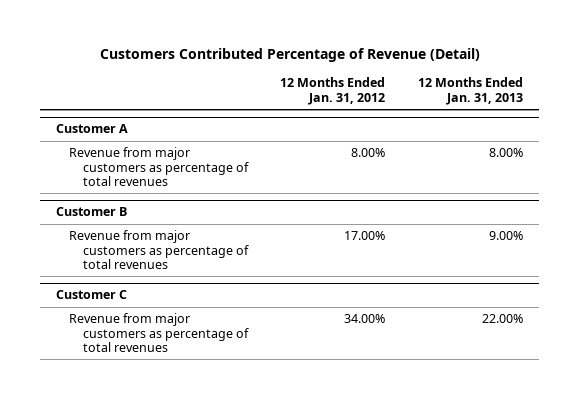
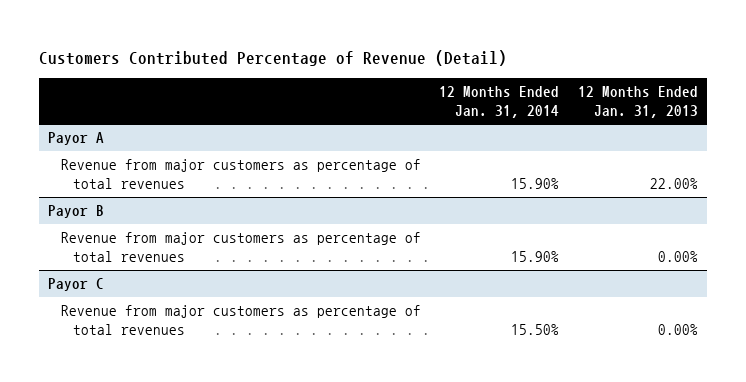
- | 12 Months Ended Jan. 31, 2012 | 12 Months Ended Jan. 31, 2013
+ | 12 Months Ended Jan. 31, 2014 | 12 Months Ended Jan. 31, 2013
- Customer A
- Revenue from major customers as percentage of total revenues | 8.00% | 8.00%
- Customer B
- Revenue from major customers as percentage of total revenues | 17.00% | 9.00%
- Customer C
+ Payor A
+ Payor B
+ Revenue from major customers as percentage of total revenues | 15.90% | 0.00%
+ Payor C
+ Revenue from major customers as percentage of total revenues | 15.50% | 0.00%

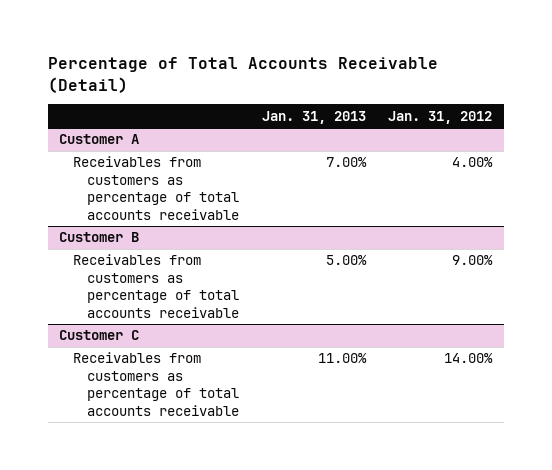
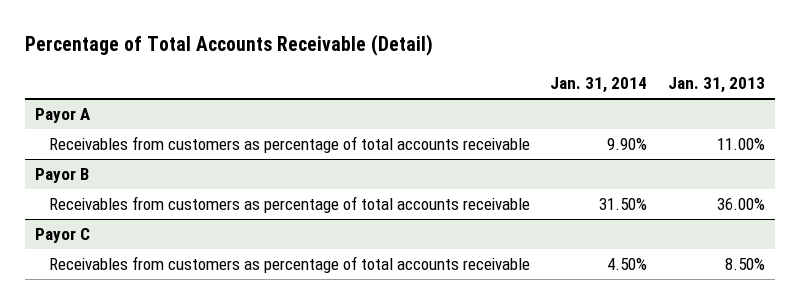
- | Jan. 31, 2013 | Jan. 31, 2012
+ | Jan. 31, 2014 | Jan. 31, 2013
- Customer A
- Receivables from customers as percentage of total accounts receivable | 7.00% | 4.00%
- Customer B
- Receivables from customers as percentage of total accounts receivable | 5.00% | 9.00%
- Customer C
+ Payor A
+ Payor B
+ Receivables from customers as percentage of total accounts receivable | 31.50% | 36.00%
+ Payor C
+ Receivables from customers as percentage of total accounts receivable | 4.50% | 8.50%

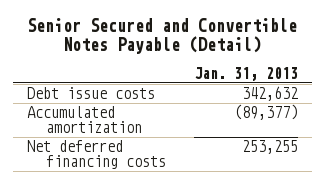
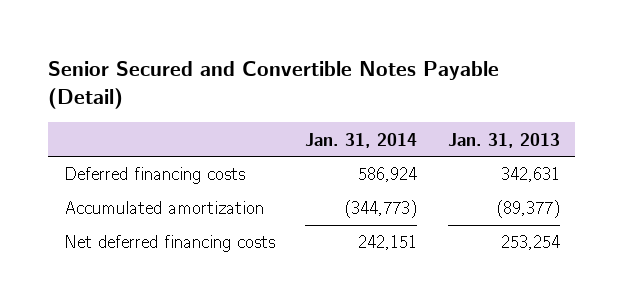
- | Jan. 31, 2013
+ | Jan. 31, 2014 | Jan. 31, 2013
- Debt issue costs | 342,632
+ Deferred financing costs | 586,924 | 342,631
- Net deferred financing costs | 253,255
+ Net deferred financing costs | 242,151 | 253,254

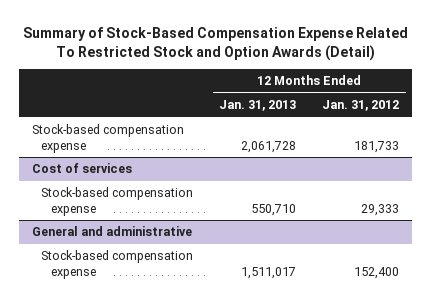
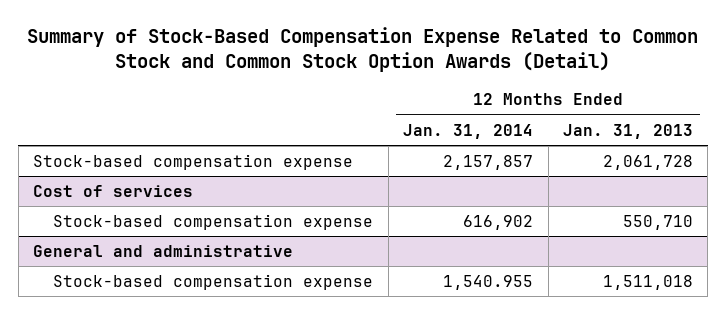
- Summary of Stock-Based Compensation Expense Related To Restricted Stock and Option Awards (Detail)
+ Summary of Stock-Based Compensation Expense Related to Common Stock and Common Stock Option Awards (Detail)
- | 12 Months Ended Jan. 31, 2013 | 12 Months Ended Jan. 31, 2012
+ | 12 Months Ended Jan. 31, 2014 | 12 Months Ended Jan. 31, 2013
@ General and administrative
- Stock-based compensation expense | 1,511,017 | 152,400
+ Stock-based compensation expense | 1,540.955 | 1,511,018

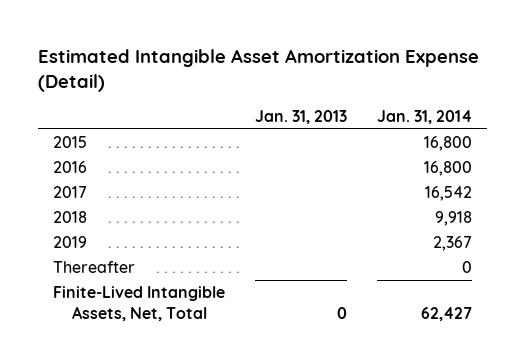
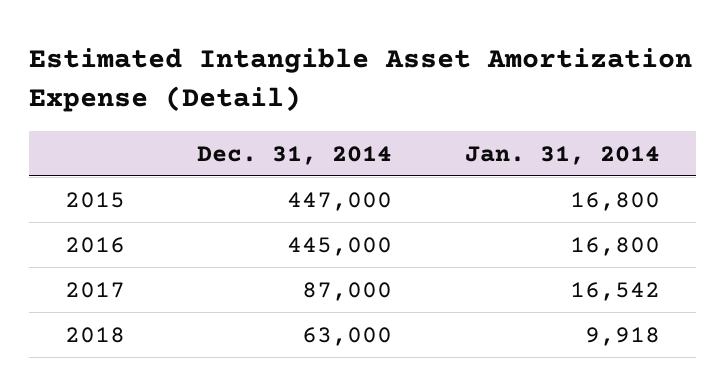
- | Jan. 31, 2013 | Jan. 31, 2014
+ | Dec. 31, 2014 | Jan. 31, 2014
- 2019 | | 2,367
- Thereafter | | 0
- Finite-Lived Intangible Assets, Net, Total | 0 | 62,427

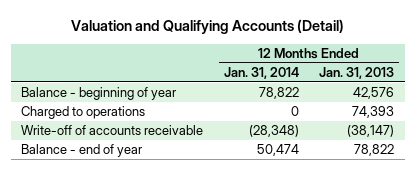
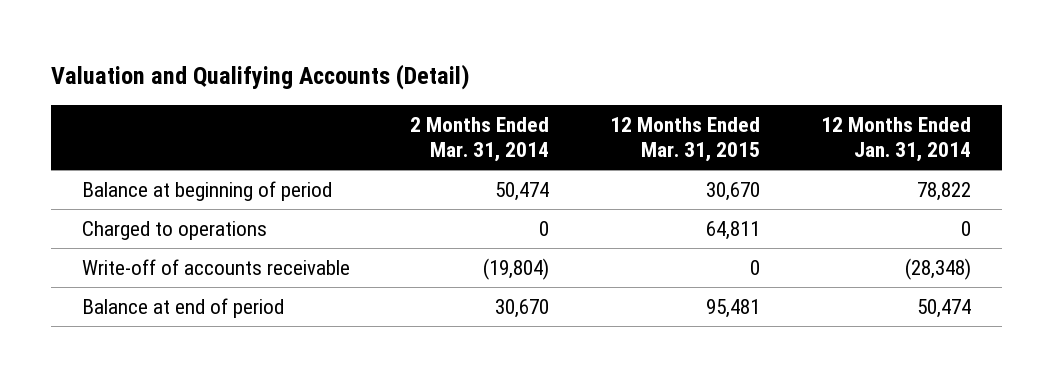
- | 12 Months Ended Jan. 31, 2014 | 12 Months Ended Jan. 31, 2013
+ | 2 Months Ended Mar. 31, 2014 | 12 Months Ended Mar. 31, 2015 | 12 Months Ended Jan. 31, 2014
- Balance - beginning of year | 78,822 | 42,576
+ Balance at beginning of period | 50,474 | 30,670 | 78,822
- Balance - end of year | 50,474 | 78,822
+ Balance at end of period | 30,670 | 95,481 | 50,474

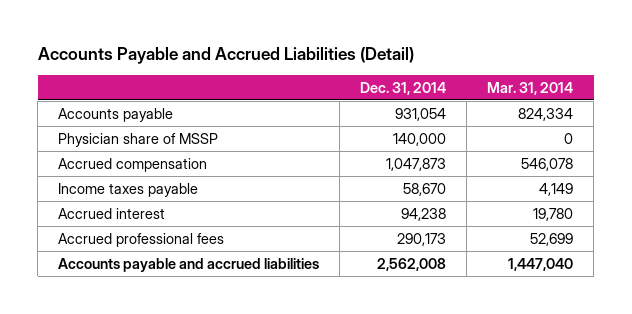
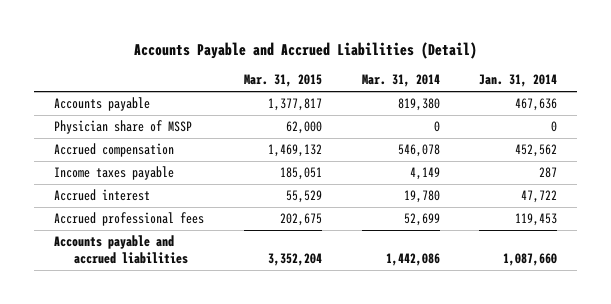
- | Dec. 31, 2014 | Mar. 31, 2014
+ | Mar. 31, 2015 | Mar. 31, 2014 | Jan. 31, 2014
- Accounts payable | 931,054 | 824,334
+ Accounts payable | 1,377,817 | 819,380 | 467,636
- Accounts payable and accrued liabilities | 2,562,008 | 1,447,040
+ Accounts payable and accrued liabilities | 3,352,204 | 1,442,086 | 1,087,660

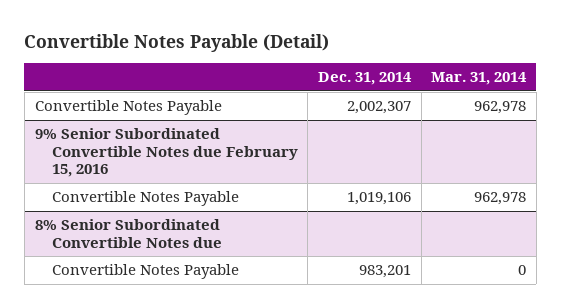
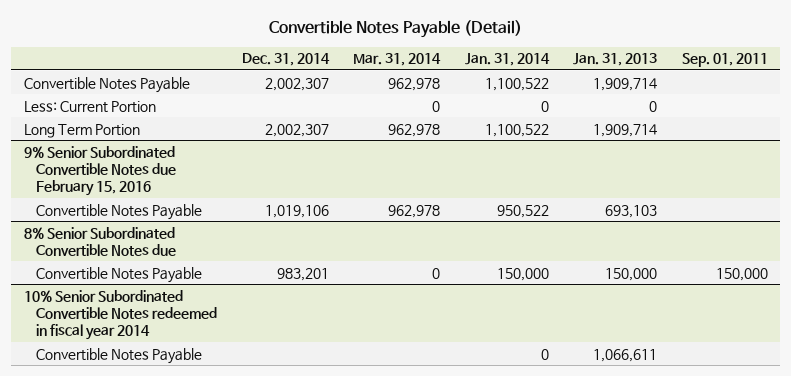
- | Dec. 31, 2014 | Mar. 31, 2014
+ | Dec. 31, 2014 | Mar. 31, 2014 | Jan. 31, 2014 | Jan. 31, 2013 | Sep. 01, 2011
+ Less: Current Portion | | 0 | 0 | 0 |
+ Long Term Portion | 2,002,307 | 962,978 | 1,100,522 | 1,909,714 |
+ 10% Senior Subordinated Convertible Notes redeemed in fiscal year 2014
+ Convertible Notes Payable | | | 0 | 1,066,611 |

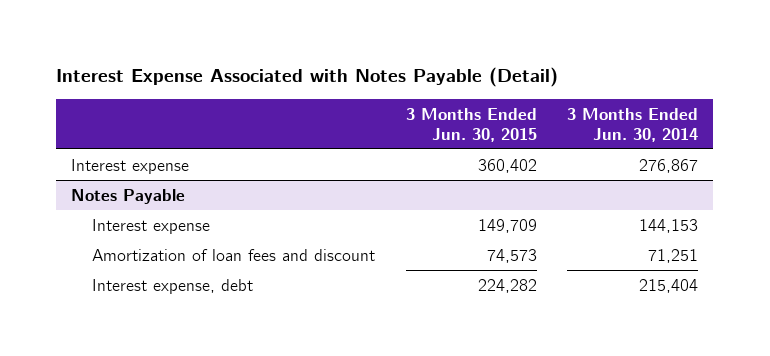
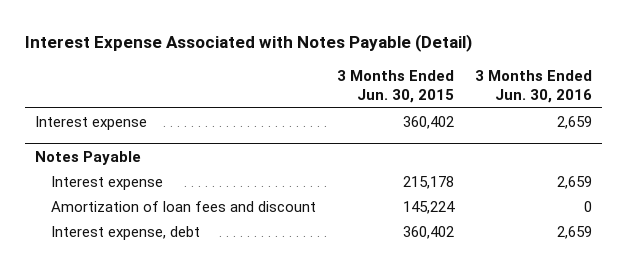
- | 3 Months Ended Jun. 30, 2015 | 3 Months Ended Jun. 30, 2014
+ | 3 Months Ended Jun. 30, 2015 | 3 Months Ended Jun. 30, 2016
@ Notes Payable
- Interest expense | 149,709 | 144,153
- Amortization of loan fees and discount | 74,573 | 71,251
- Interest expense, debt | 224,282 | 215,404
+ Interest expense | 215,178 | 2,659
+ Amortization of loan fees and discount | 145,224 | 0
+ Interest expense, debt | 360,402 | 2,659

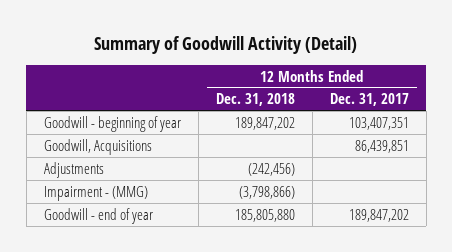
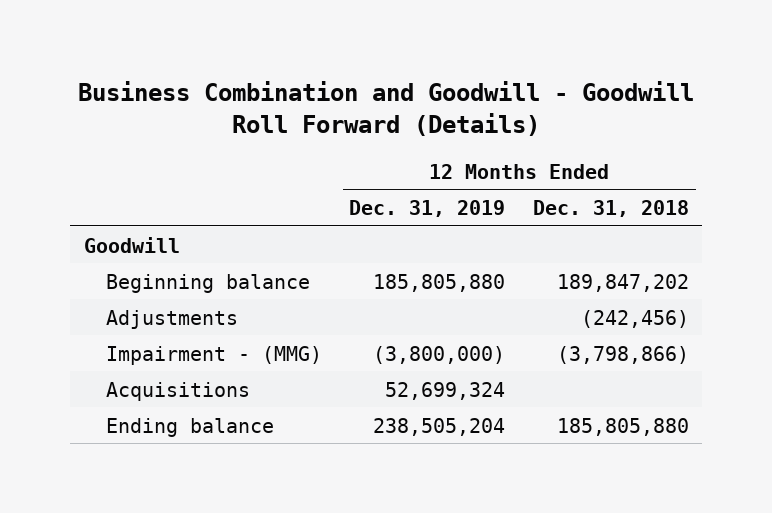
- Summary of Goodwill Activity (Detail)
+ Business Combination and Goodwill - Goodwill Roll Forward (Details)
- | 12 Months Ended Dec. 31, 2018 | 12 Months Ended Dec. 31, 2017
+ | 12 Months Ended Dec. 31, 2019 | 12 Months Ended Dec. 31, 2018
- Goodwill - beginning of year | 189,847,202 | 103,407,351
- Goodwill, Acquisitions | | 86,439,851
+ Goodwill
+ Beginning balance | 185,805,880 | 189,847,202
- Goodwill - end of year | 185,805,880 | 189,847,202
+ Acquisitions | 52,699,324 |
+ Ending balance | 238,505,204 | 185,805,880

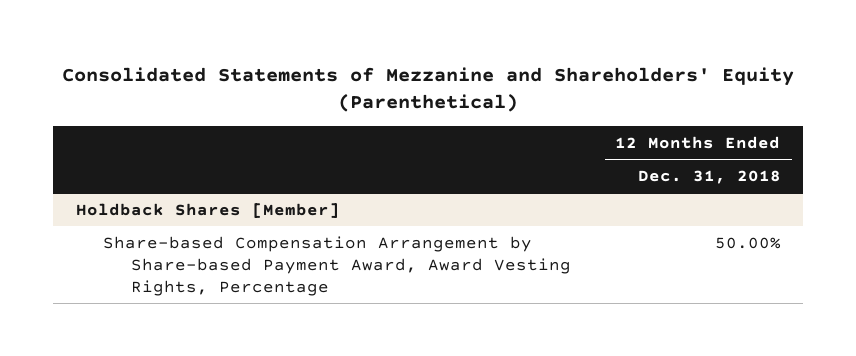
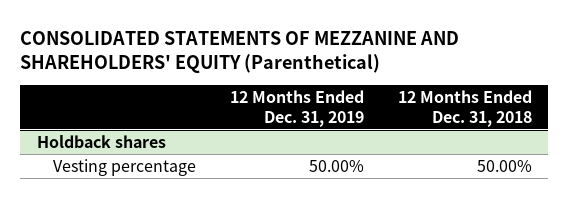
- Consolidated Statements of Mezzanine and Shareholders' Equity (Parenthetical)
+ CONSOLIDATED STATEMENTS OF MEZZANINE AND SHAREHOLDERS' EQUITY (Parenthetical)
- | 12 Months Ended Dec. 31, 2018
+ | 12 Months Ended Dec. 31, 2019 | 12 Months Ended Dec. 31, 2018
- Holdback Shares [Member]
- Share-based Compensation Arrangement by Share-based Payment Award, Award Vesting Rights, Percentage | 50.00%
+ Holdback shares
+ Vesting percentage | 50.00% | 50.00%

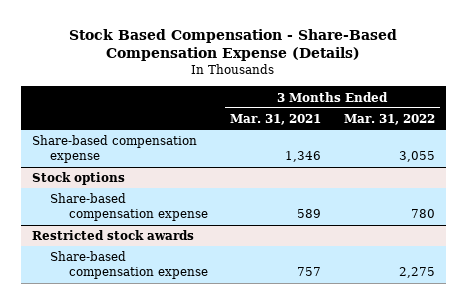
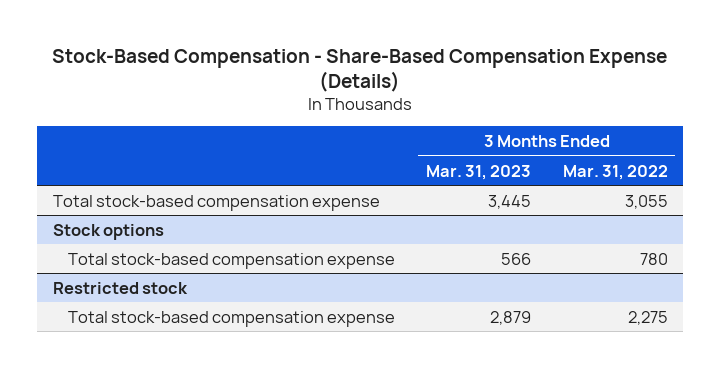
- Stock Based Compensation - Share-Based Compensation Expense (Details)
+ Stock-Based Compensation - Share-Based Compensation Expense (Details)
- | 3 Months Ended Mar. 31, 2021 | 3 Months Ended Mar. 31, 2022
+ | 3 Months Ended Mar. 31, 2023 | 3 Months Ended Mar. 31, 2022
- Share-based compensation expense | 1,346 | 3,055
+ Total stock-based compensation expense | 3,445 | 3,055
@ Stock options
- Share-based compensation expense | 589 | 780
- Restricted stock awards
- Share-based compensation expense | 757 | 2,275
@ Stock options
+ Total stock-based compensation expense | 566 | 780
+ Restricted stock
+ Total stock-based compensation expense | 2,879 | 2,275

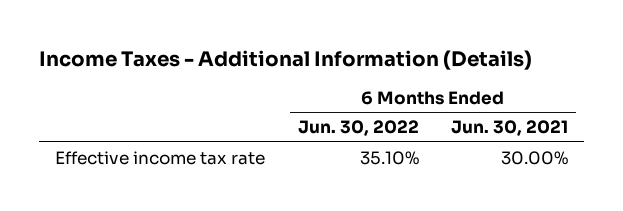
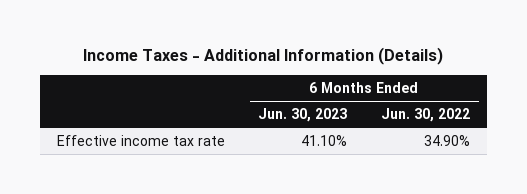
- | 6 Months Ended Jun. 30, 2022 | 6 Months Ended Jun. 30, 2021
+ | 6 Months Ended Jun. 30, 2023 | 6 Months Ended Jun. 30, 2022
- Effective income tax rate | 35.10% | 30.00%
+ Effective income tax rate | 41.10% | 34.90%

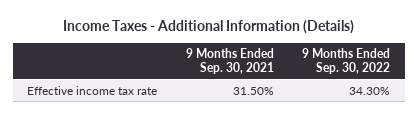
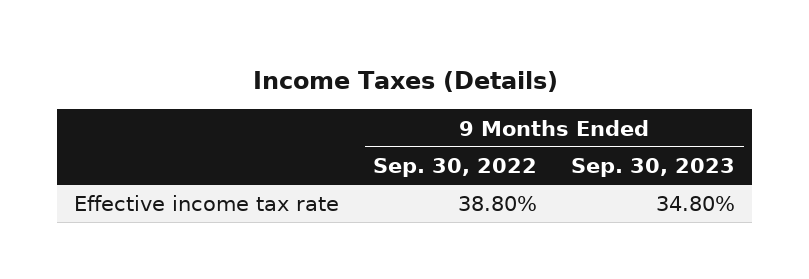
- Income Taxes - Additional Information (Details)
+ Income Taxes (Details)
- | 9 Months Ended Sep. 30, 2021 | 9 Months Ended Sep. 30, 2022
+ | 9 Months Ended Sep. 30, 2022 | 9 Months Ended Sep. 30, 2023
- Effective income tax rate | 31.50% | 34.30%
+ Effective income tax rate | 38.80% | 34.80%

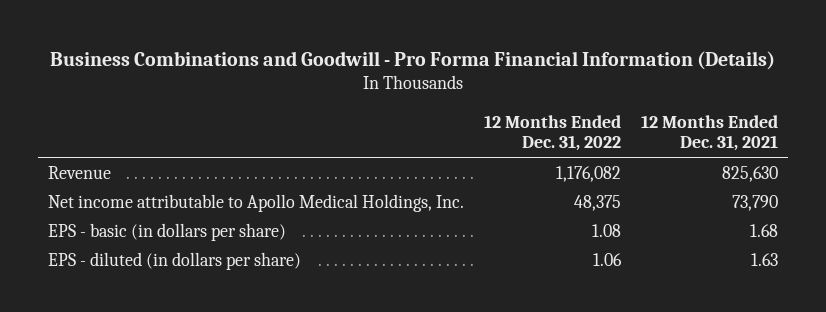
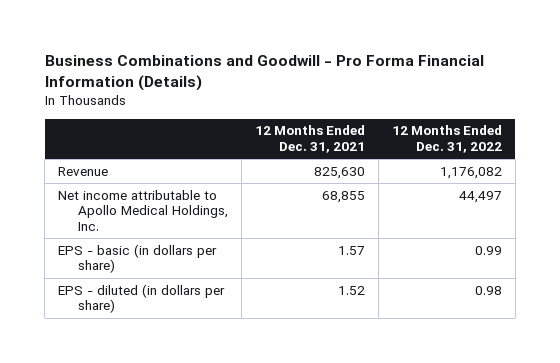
- | 12 Months Ended Dec. 31, 2022 | 12 Months Ended Dec. 31, 2021
+ | 12 Months Ended Dec. 31, 2021 | 12 Months Ended Dec. 31, 2022
- Net income attributable to Apollo Medical Holdings, Inc. | 48,375 | 73,790
- EPS - basic (in dollars per share) | 1.08 | 1.68
- EPS - diluted (in dollars per share) | 1.06 | 1.63
+ Net income attributable to Apollo Medical Holdings, Inc. | 68,855 | 44,497
+ EPS - basic (in dollars per share) | 1.57 | 0.99
+ EPS - diluted (in dollars per share) | 1.52 | 0.98

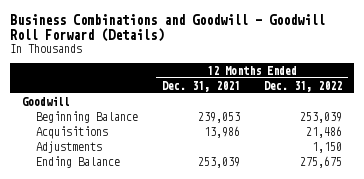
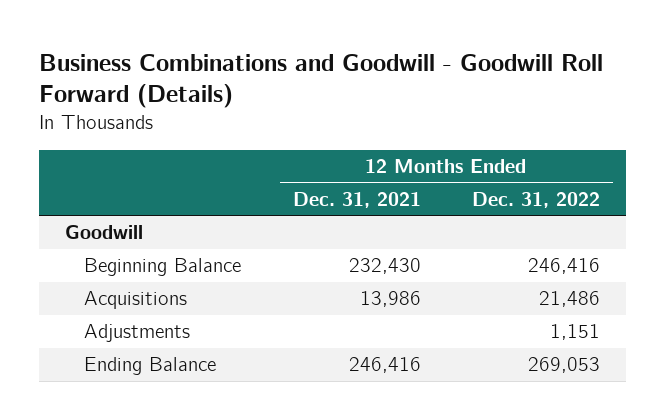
- Beginning Balance | 239,053 | 253,039
+ Beginning Balance | 232,430 | 246,416
- Adjustments | | 1,150
- Ending Balance | 253,039 | 275,675
+ Adjustments | | 1,151
+ Ending Balance | 246,416 | 269,053

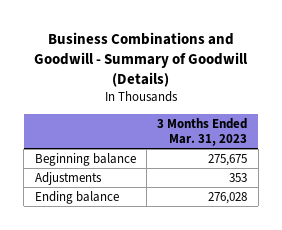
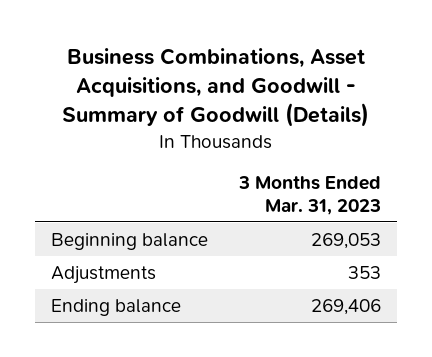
- Business Combinations and Goodwill - Summary of Goodwill (Details)
+ Business Combinations, Asset Acquisitions, and Goodwill - Summary of Goodwill (Details)
- Beginning balance | 275,675
+ Beginning balance | 269,053
- Ending balance | 276,028
+ Ending balance | 269,406

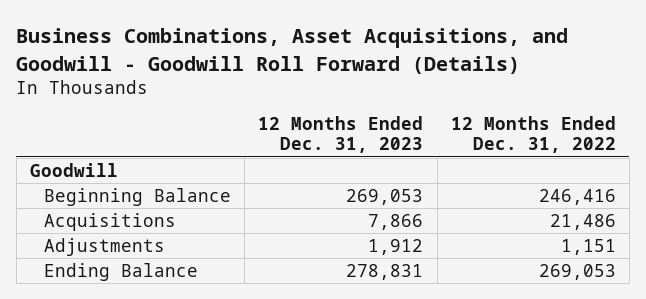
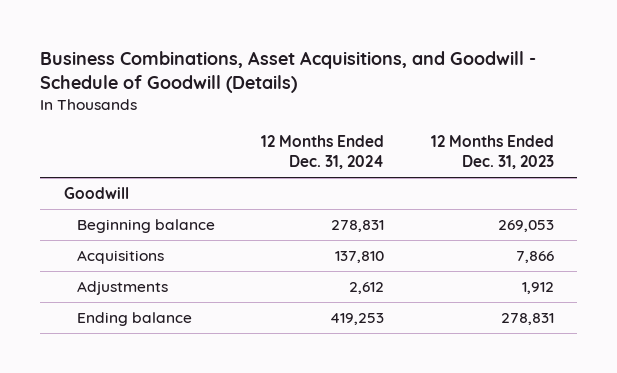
- Business Combinations, Asset Acquisitions, and Goodwill - Goodwill Roll Forward (Details)
+ Business Combinations, Asset Acquisitions, and Goodwill - Schedule of Goodwill (Details)
- | 12 Months Ended Dec. 31, 2023 | 12 Months Ended Dec. 31, 2022
+ | 12 Months Ended Dec. 31, 2024 | 12 Months Ended Dec. 31, 2023
- Beginning Balance | 269,053 | 246,416
+ Beginning balance | 278,831 | 269,053
- Ending Balance | 278,831 | 269,053
+ Ending balance | 419,253 | 278,831

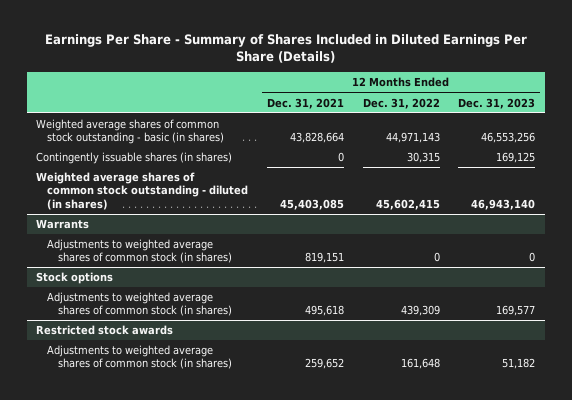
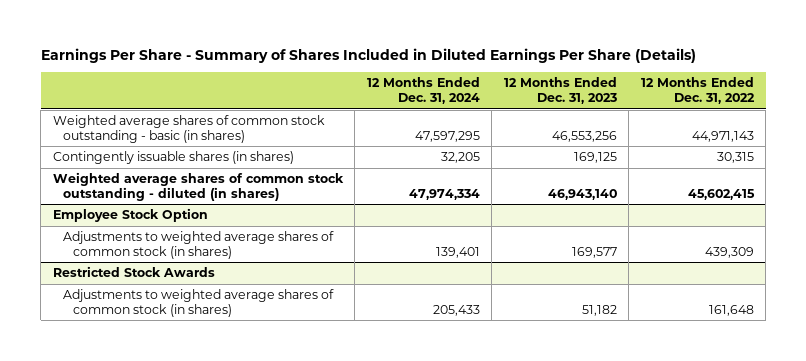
- | 12 Months Ended Dec. 31, 2021 | 12 Months Ended Dec. 31, 2022 | 12 Months Ended Dec. 31, 2023
+ | 12 Months Ended Dec. 31, 2024 | 12 Months Ended Dec. 31, 2023 | 12 Months Ended Dec. 31, 2022
- Warrants
- Adjustments to weighted average shares of common stock (in shares) | 819,151 | 0 | 0
- Stock options
+ Employee Stock Option
- Restricted stock awards
+ Restricted Stock Awards

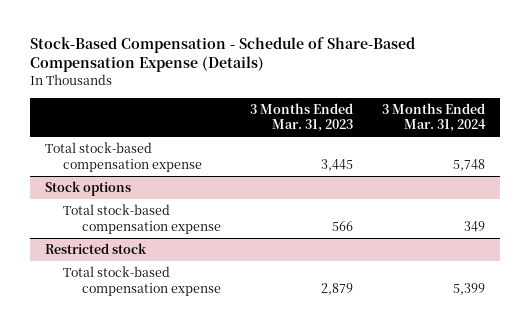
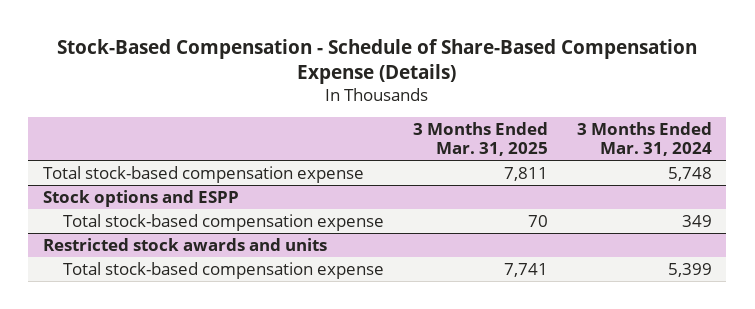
- | 3 Months Ended Mar. 31, 2023 | 3 Months Ended Mar. 31, 2024
+ | 3 Months Ended Mar. 31, 2025 | 3 Months Ended Mar. 31, 2024
- Stock options
+ Stock options and ESPP
- Restricted stock
+ Restricted stock awards and units

